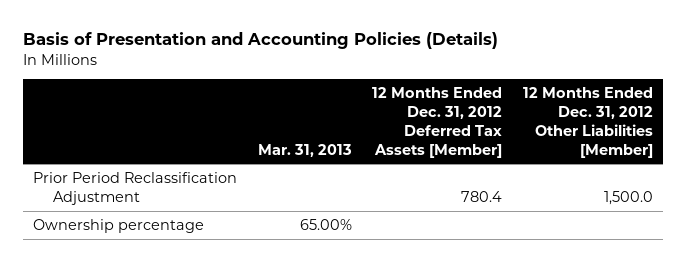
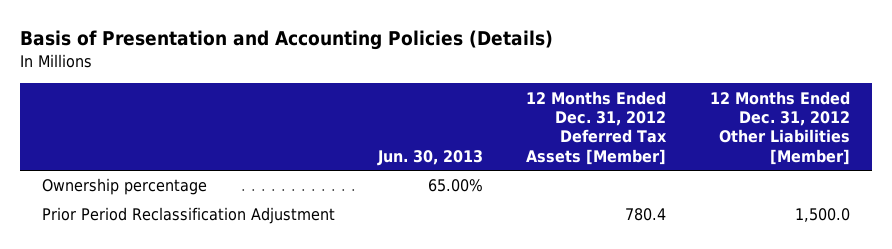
- | Mar. 31, 2013 | 12 Months Ended Dec. 31, 2012 Deferred Tax Assets [Member] | 12 Months Ended Dec. 31, 2012 Other Liabilities [Member]
+ | Jun. 30, 2013 | 12 Months Ended Dec. 31, 2012 Deferred Tax Assets [Member] | 12 Months Ended Dec. 31, 2012 Other Liabilities [Member]
moved down: Prior Period Reclassification Adjustment | | 780.4 | 1,500.0

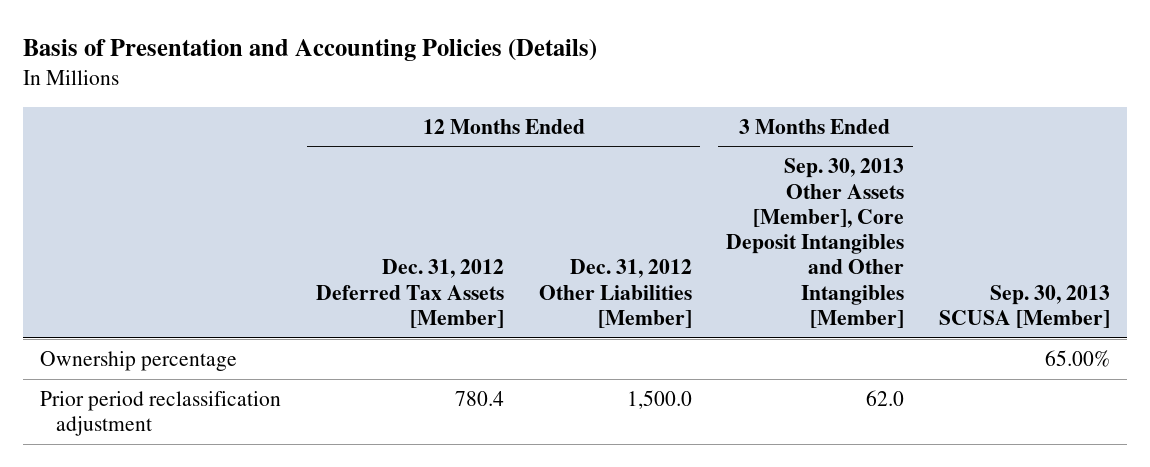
- | Jun. 30, 2013 | 12 Months Ended Dec. 31, 2012 Deferred Tax Assets [Member] | 12 Months Ended Dec. 31, 2012 Other Liabilities [Member]
+ | 12 Months Ended Dec. 31, 2012 Deferred Tax Assets [Member] | 12 Months Ended Dec. 31, 2012 Other Liabilities [Member] | 3 Months Ended Sep. 30, 2013 Other Assets [Member], Core Deposit Intangibles and Other Intangibles [Member] | Sep. 30, 2013 SCUSA [Member]
- Prior Period Reclassification Adjustment | | 780.4 | 1,500.0
+ Prior period reclassification adjustment | 780.4 | 1,500.0 | 62.0 |

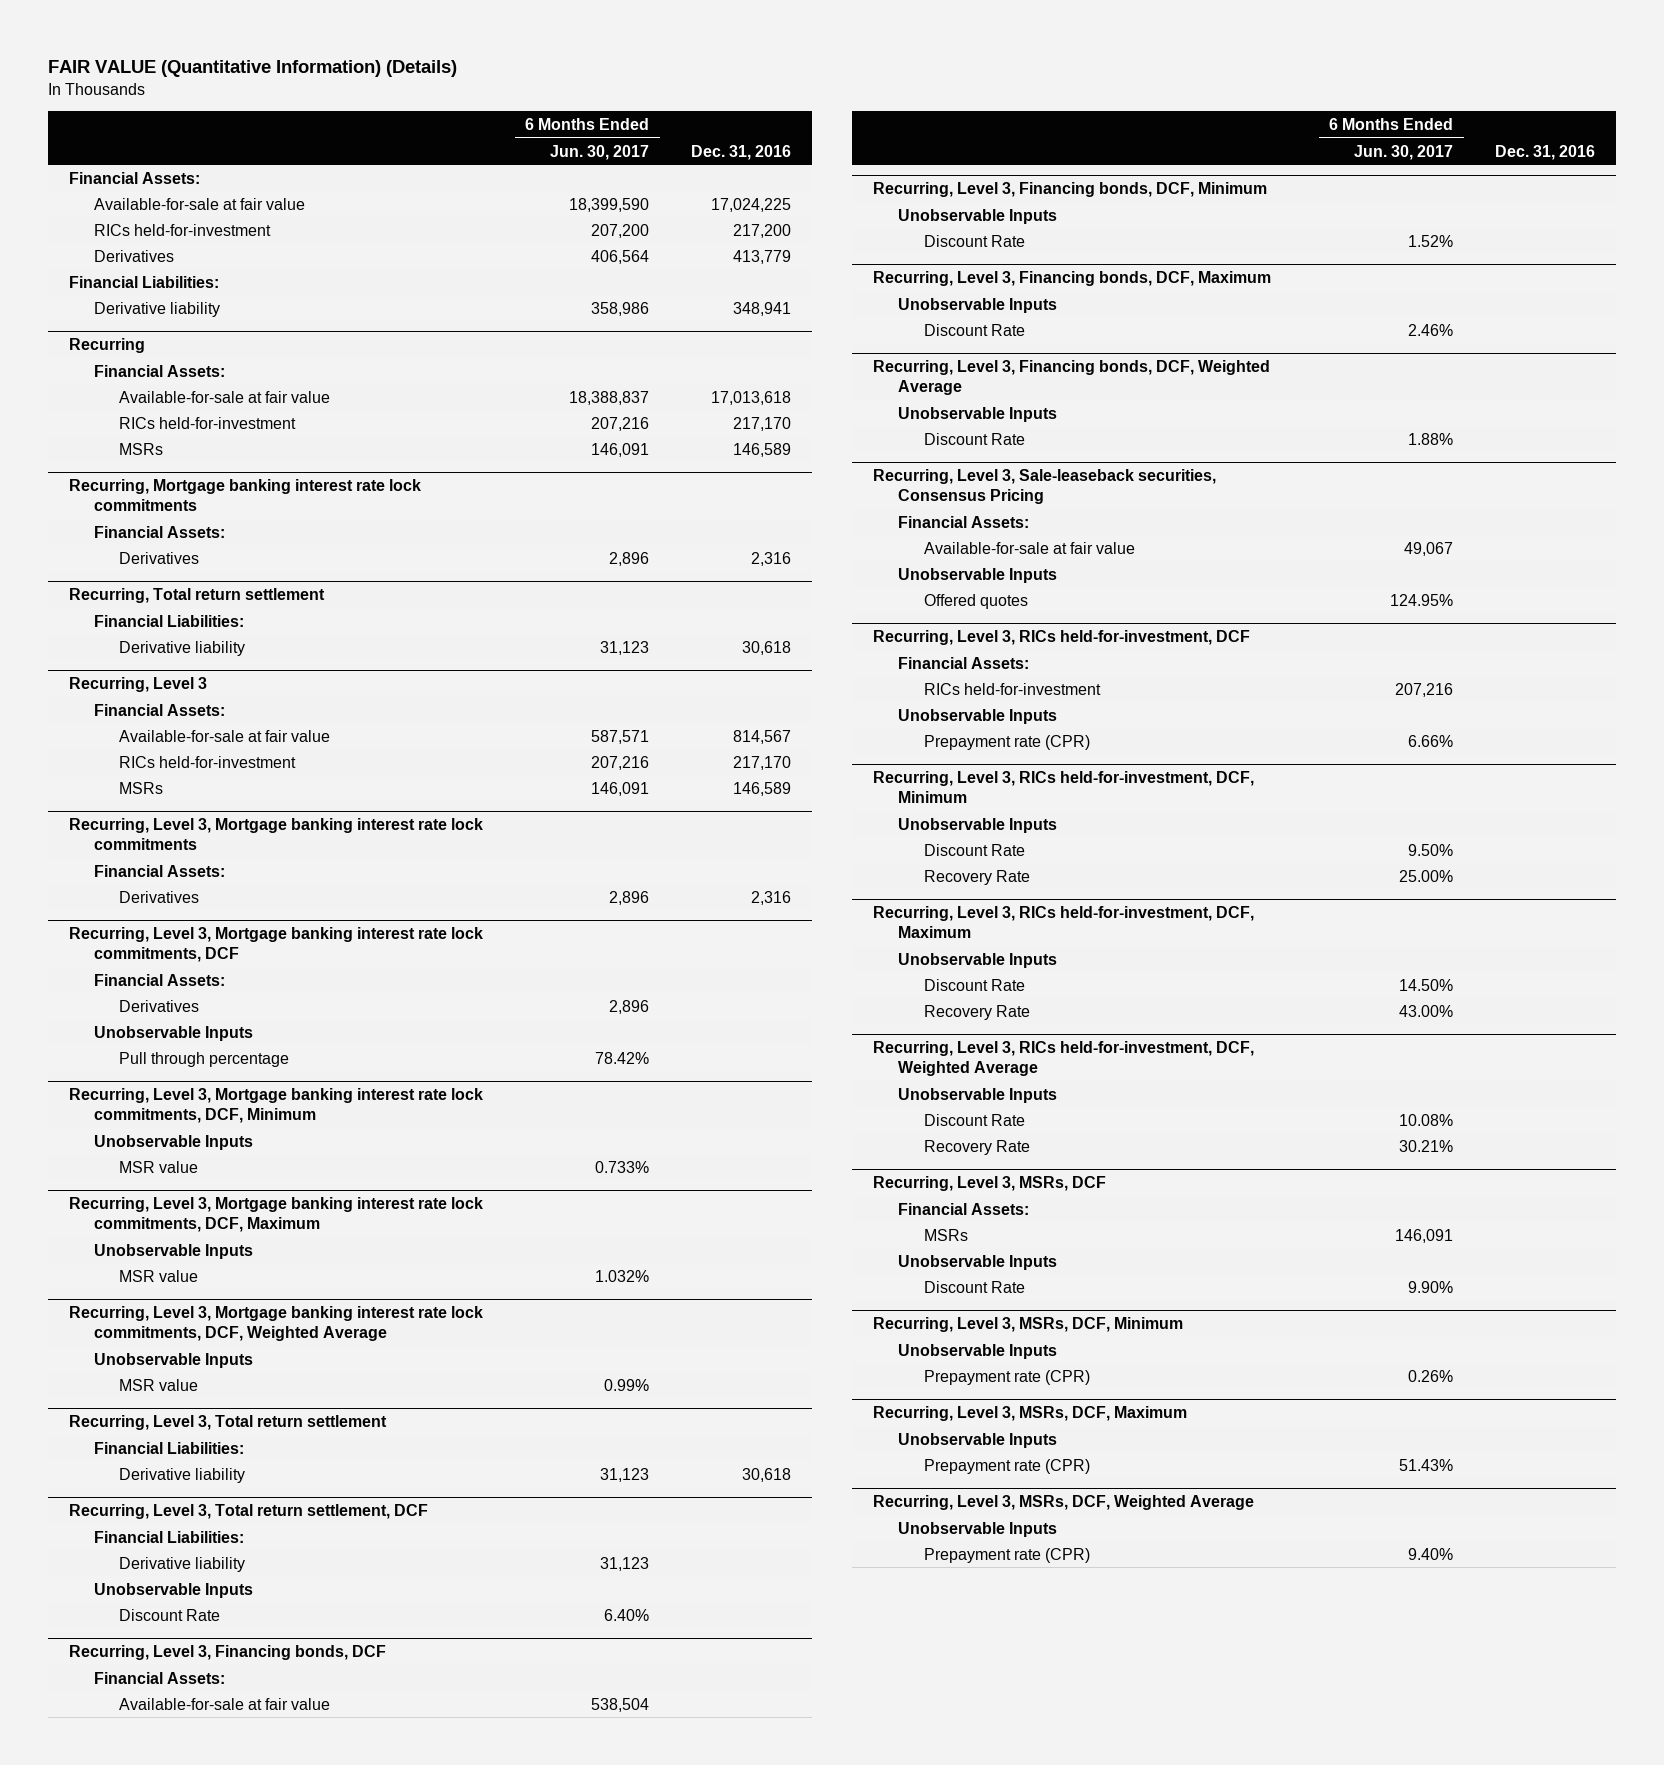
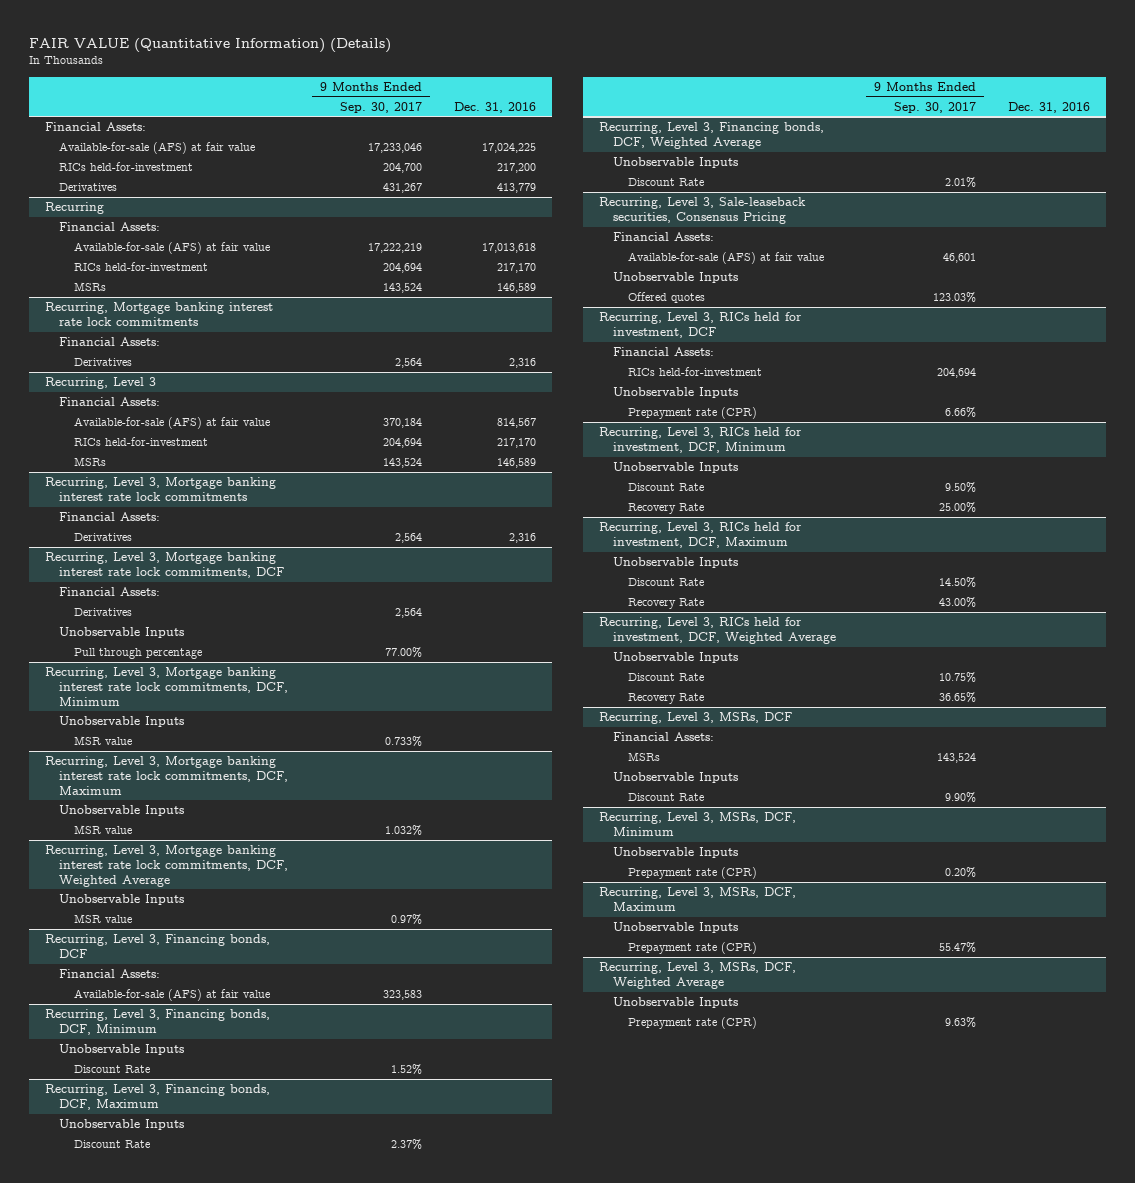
- | 6 Months Ended Jun. 30, 2017 | Dec. 31, 2016
+ | 9 Months Ended Sep. 30, 2017 | Dec. 31, 2016
- Available-for-sale at fair value | 18,399,590 | 17,024,225
+ Available-for-sale (AFS) at fair value | 17,233,046 | 17,024,225
- Financial Liabilities:
- Derivative liability | 358,986 | 348,941
@ Recurring
- Available-for-sale at fair value | 18,388,837 | 17,013,618
+ Available-for-sale (AFS) at fair value | 17,222,219 | 17,013,618
- Recurring, Total return settlement
- Financial Liabilities:
- Derivative liability | 31,123 | 30,618
@ Recurring, Level 3
- Available-for-sale at fair value | 587,571 | 814,567
+ Available-for-sale (AFS) at fair value | 370,184 | 814,567
- Recurring, Level 3, Total return settlement
- Financial Liabilities:
- Derivative liability | 31,123 | 30,618
- Recurring, Level 3, Total return settlement, DCF
- Financial Liabilities:
- Derivative liability | 31,123 |
- Unobservable Inputs
- Discount Rate | 6.40% |
@ Recurring, Level 3, Financing bonds, DCF
- Available-for-sale at fair value | 538,504 |
+ Available-for-sale (AFS) at fair value | 323,583 |
@ Recurring, Level 3, Sale-leaseback securities, Consensus Pricing
- Available-for-sale at fair value | 49,067 |
+ Available-for-sale (AFS) at fair value | 46,601 |
- Recurring, Level 3, RICs held-for-investment, DCF
+ Recurring, Level 3, RICs held for investment, DCF
- Recurring, Level 3, RICs held-for-investment, DCF, Minimum
+ Recurring, Level 3, RICs held for investment, DCF, Minimum
- Recurring, Level 3, RICs held-for-investment, DCF, Maximum
+ Recurring, Level 3, RICs held for investment, DCF, Maximum
- Recurring, Level 3, RICs held-for-investment, DCF, Weighted Average
+ Recurring, Level 3, RICs held for investment, DCF, Weighted Average

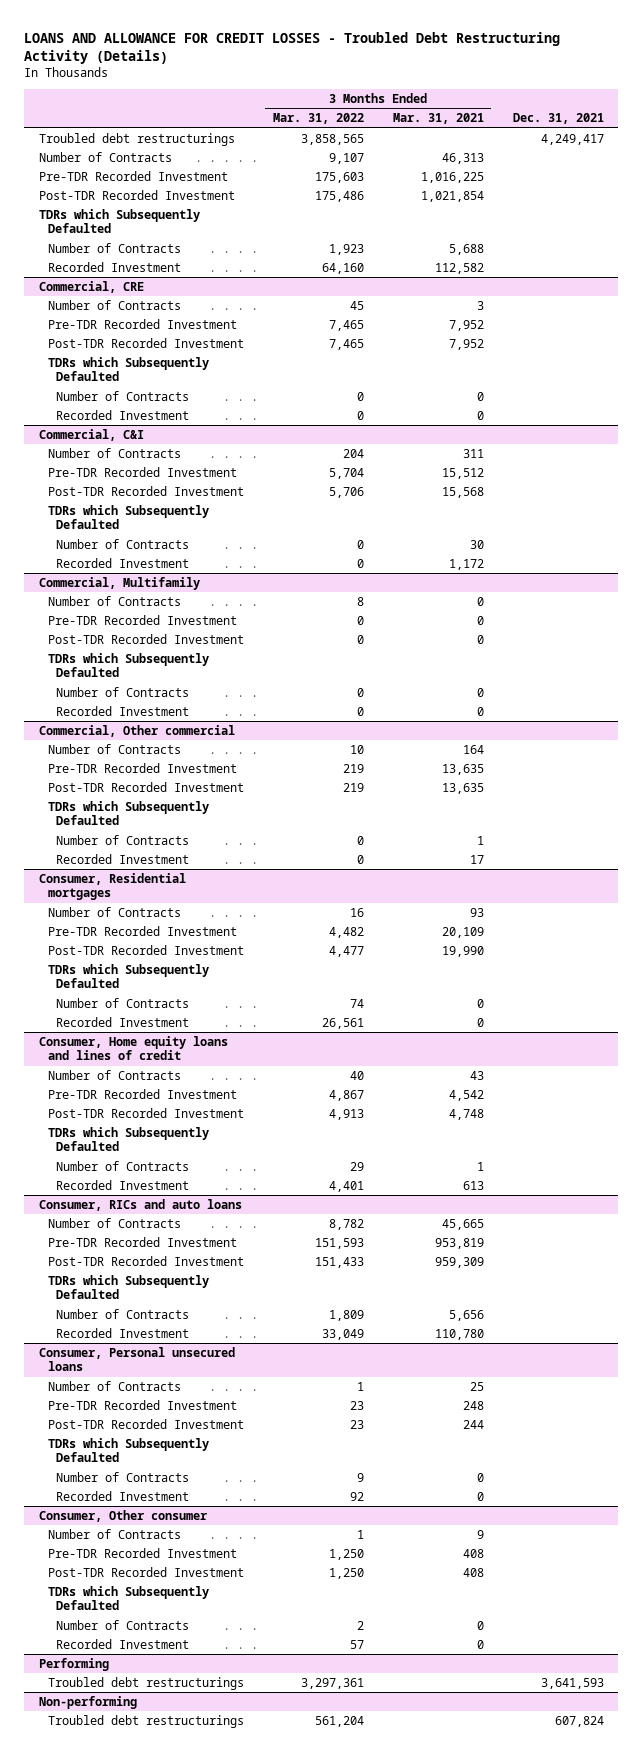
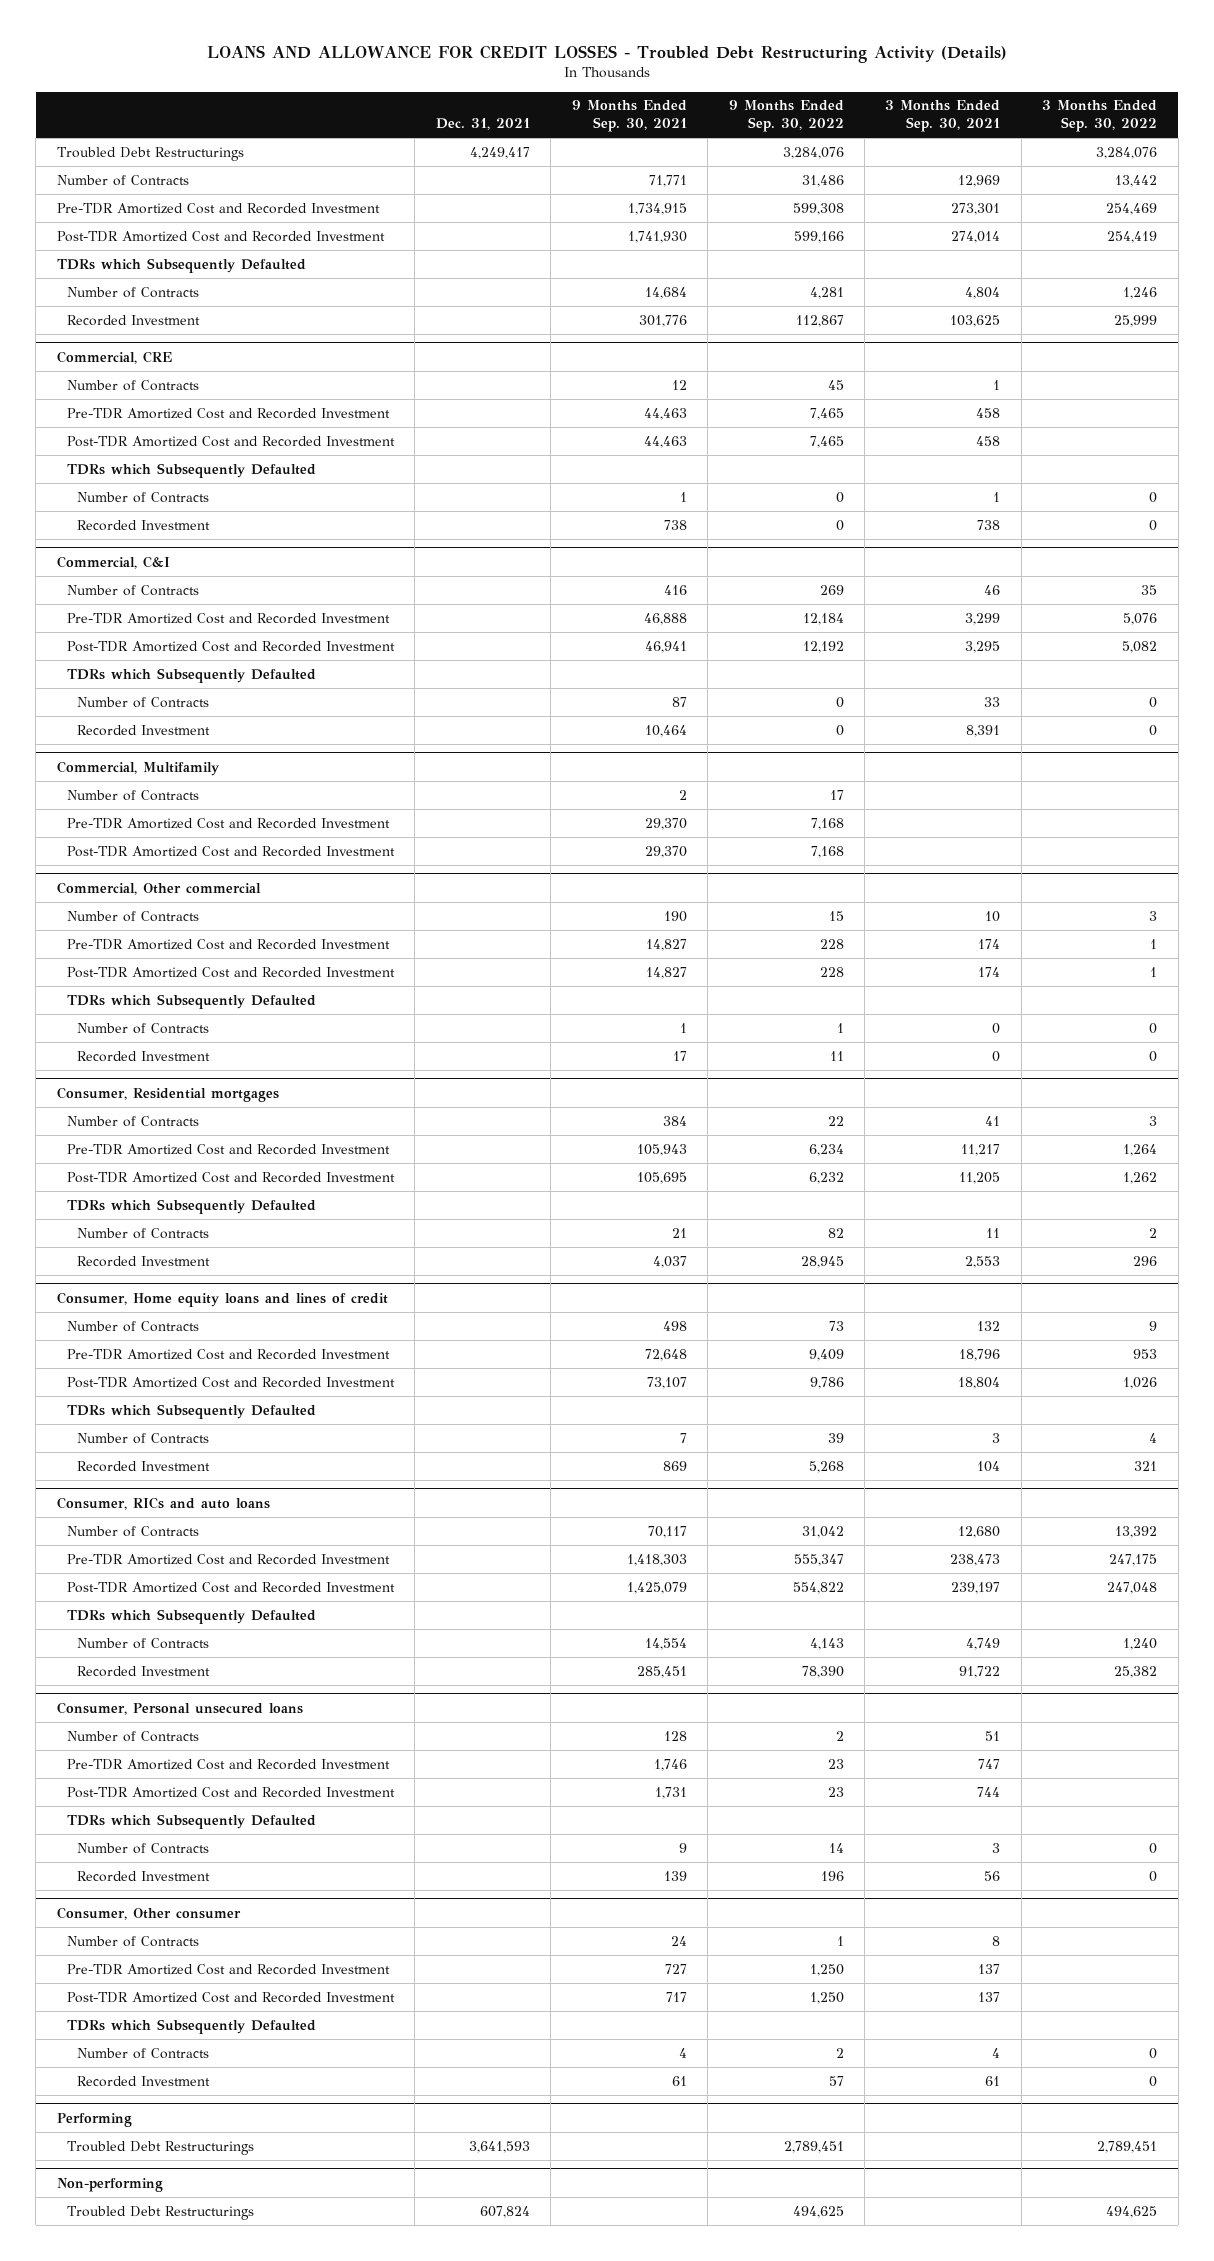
- | 3 Months Ended Mar. 31, 2022 | 3 Months Ended Mar. 31, 2021 | Dec. 31, 2021
+ | Dec. 31, 2021 | 9 Months Ended Sep. 30, 2021 | 9 Months Ended Sep. 30, 2022 | 3 Months Ended Sep. 30, 2021 | 3 Months Ended Sep. 30, 2022
- Troubled debt restructurings | 3,858,565 | | 4,249,417
+ Troubled Debt Restructurings | 4,249,417 | | 3,284,076 | | 3,284,076
- Pre-TDR Recorded Investment | 175,603 | 1,016,225 |
- Post-TDR Recorded Investment | 175,486 | 1,021,854 |
+ Pre-TDR Amortized Cost and Recorded Investment | | 1,734,915 | 599,308 | 273,301 | 254,469
+ Post-TDR Amortized Cost and Recorded Investment | | 1,741,930 | 599,166 | 274,014 | 254,419
@ Commercial, CRE
- Pre-TDR Recorded Investment | 7,465 | 7,952 |
- Post-TDR Recorded Investment | 7,465 | 7,952 |
+ Pre-TDR Amortized Cost and Recorded Investment | | 44,463 | 7,465 | 458 |
+ Post-TDR Amortized Cost and Recorded Investment | | 44,463 | 7,465 | 458 |
@ Commercial, C&I
- Pre-TDR Recorded Investment | 5,704 | 15,512 |
- Post-TDR Recorded Investment | 5,706 | 15,568 |
+ Pre-TDR Amortized Cost and Recorded Investment | | 46,888 | 12,184 | 3,299 | 5,076
+ Post-TDR Amortized Cost and Recorded Investment | | 46,941 | 12,192 | 3,295 | 5,082
@ Commercial, Multifamily
- Pre-TDR Recorded Investment | 0 | 0 |
- Post-TDR Recorded Investment | 0 | 0 |
- TDRs which Subsequently Defaulted
- Number of Contracts | 0 | 0 |
- Recorded Investment | 0 | 0 |
+ Pre-TDR Amortized Cost and Recorded Investment | | 29,370 | 7,168 | |
+ Post-TDR Amortized Cost and Recorded Investment | | 29,370 | 7,168 | |
@ Commercial, Other commercial
- Pre-TDR Recorded Investment | 219 | 13,635 |
- Post-TDR Recorded Investment | 219 | 13,635 |
+ Pre-TDR Amortized Cost and Recorded Investment | | 14,827 | 228 | 174 | 1
+ Post-TDR Amortized Cost and Recorded Investment | | 14,827 | 228 | 174 | 1
@ Consumer, Residential mortgages
- Pre-TDR Recorded Investment | 4,482 | 20,109 |
- Post-TDR Recorded Investment | 4,477 | 19,990 |
+ Pre-TDR Amortized Cost and Recorded Investment | | 105,943 | 6,234 | 11,217 | 1,264
+ Post-TDR Amortized Cost and Recorded Investment | | 105,695 | 6,232 | 11,205 | 1,262
@ Consumer, Home equity loans and lines of credit
- Pre-TDR Recorded Investment | 4,867 | 4,542 |
- Post-TDR Recorded Investment | 4,913 | 4,748 |
+ Pre-TDR Amortized Cost and Recorded Investment | | 72,648 | 9,409 | 18,796 | 953
+ Post-TDR Amortized Cost and Recorded Investment | | 73,107 | 9,786 | 18,804 | 1,026
@ Consumer, RICs and auto loans
- Pre-TDR Recorded Investment | 151,593 | 953,819 |
- Post-TDR Recorded Investment | 151,433 | 959,309 |
+ Pre-TDR Amortized Cost and Recorded Investment | | 1,418,303 | 555,347 | 238,473 | 247,175
+ Post-TDR Amortized Cost and Recorded Investment | | 1,425,079 | 554,822 | 239,197 | 247,048
@ Consumer, Personal unsecured loans
- Pre-TDR Recorded Investment | 23 | 248 |
- Post-TDR Recorded Investment | 23 | 244 |
+ Pre-TDR Amortized Cost and Recorded Investment | | 1,746 | 23 | 747 |
+ Post-TDR Amortized Cost and Recorded Investment | | 1,731 | 23 | 744 |
@ Consumer, Other consumer
- Pre-TDR Recorded Investment | 1,250 | 408 |
- Post-TDR Recorded Investment | 1,250 | 408 |
+ Pre-TDR Amortized Cost and Recorded Investment | | 727 | 1,250 | 137 |
+ Post-TDR Amortized Cost and Recorded Investment | | 717 | 1,250 | 137 |
@ Performing
- Troubled debt restructurings | 3,297,361 | | 3,641,593
+ Troubled Debt Restructurings | 3,641,593 | | 2,789,451 | | 2,789,451
@ Non-performing
- Troubled debt restructurings | 561,204 | | 607,824
+ Troubled Debt Restructurings | 607,824 | | 494,625 | | 494,625

